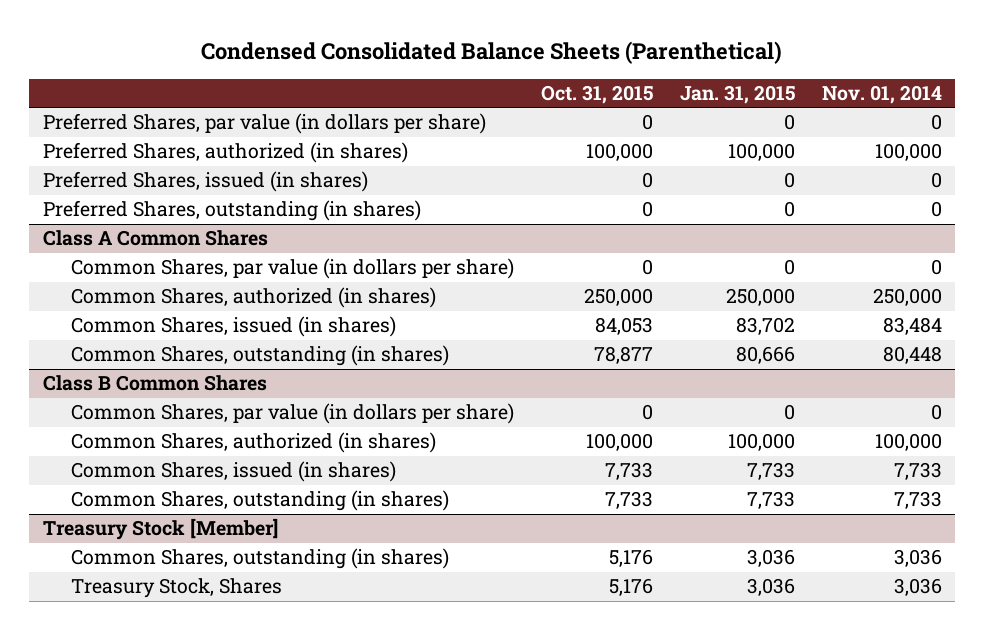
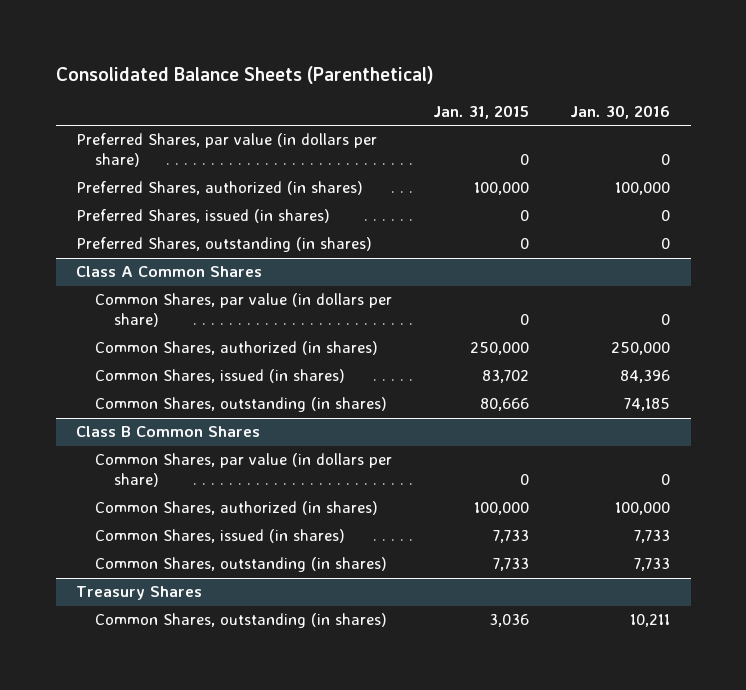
- Condensed Consolidated Balance Sheets (Parenthetical)
+ Consolidated Balance Sheets (Parenthetical)
- | Oct. 31, 2015 | Jan. 31, 2015 | Nov. 01, 2014
+ | Jan. 31, 2015 | Jan. 30, 2016
- Treasury Stock [Member]
+ Treasury Shares
- Treasury Stock, Shares | 5,176 | 3,036 | 3,036

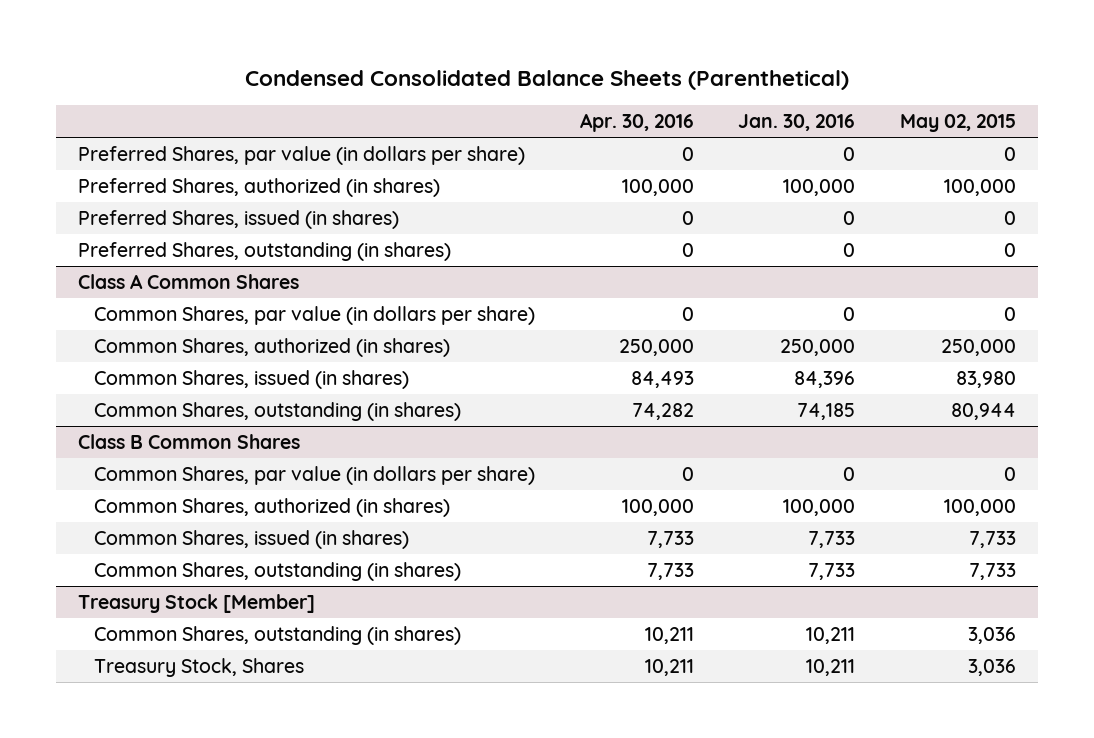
- Consolidated Balance Sheets (Parenthetical)
+ Condensed Consolidated Balance Sheets (Parenthetical)
- | Jan. 31, 2015 | Jan. 30, 2016
+ | Apr. 30, 2016 | Jan. 30, 2016 | May 02, 2015
- Treasury Shares
+ Treasury Stock [Member]
+ Treasury Stock, Shares | 10,211 | 10,211 | 3,036

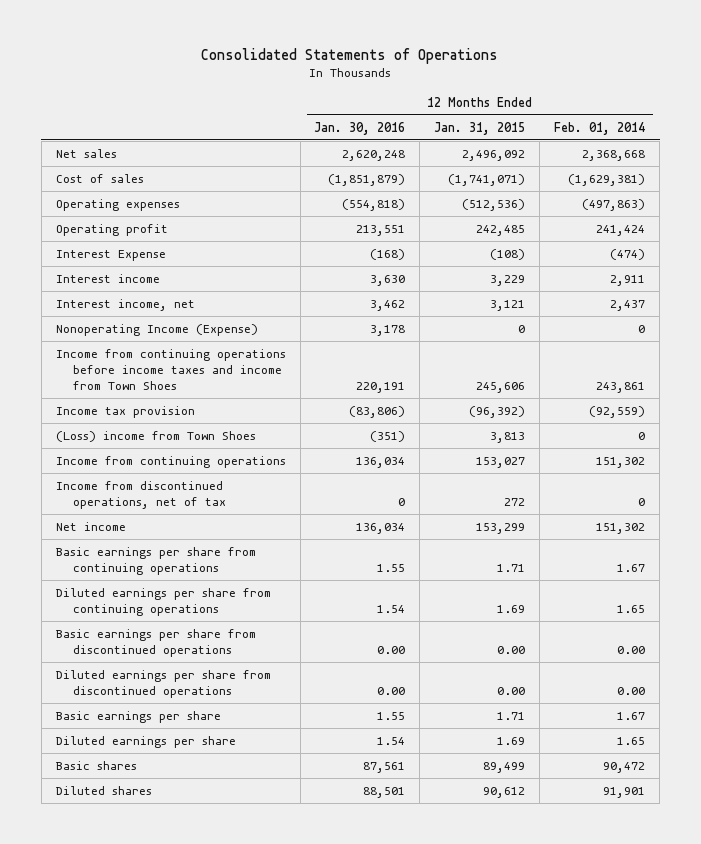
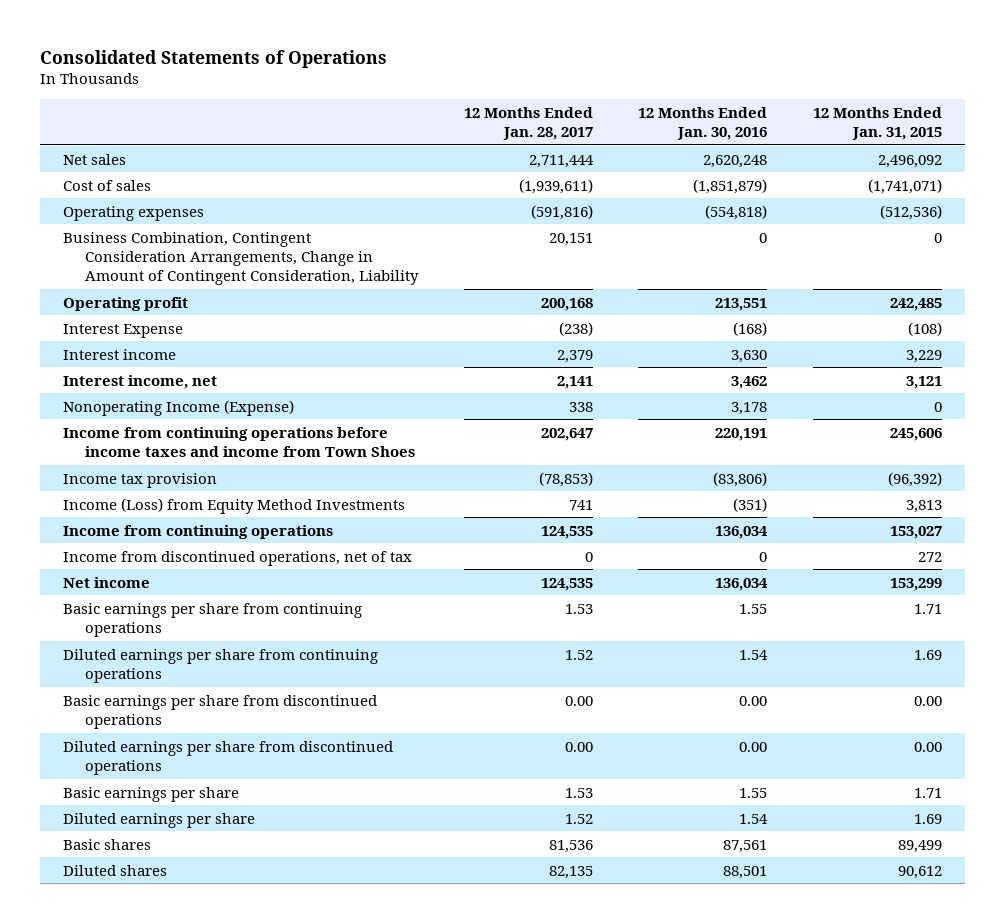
- | 12 Months Ended Jan. 30, 2016 | 12 Months Ended Jan. 31, 2015 | 12 Months Ended Feb. 01, 2014
+ | 12 Months Ended Jan. 28, 2017 | 12 Months Ended Jan. 30, 2016 | 12 Months Ended Jan. 31, 2015
+ Business Combination, Contingent Consideration Arrangements, Change in Amount of Contingent Consideration, Liability | 20,151 | 0 | 0
- (Loss) income from Town Shoes | (351) | 3,813 | 0
+ Income (Loss) from Equity Method Investments | 741 | (351) | 3,813

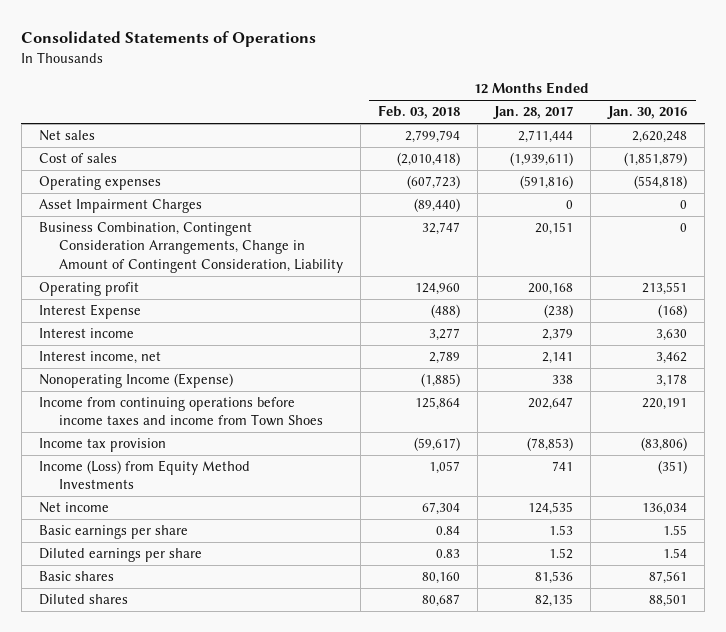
- | 12 Months Ended Jan. 28, 2017 | 12 Months Ended Jan. 30, 2016 | 12 Months Ended Jan. 31, 2015
+ | 12 Months Ended Feb. 03, 2018 | 12 Months Ended Jan. 28, 2017 | 12 Months Ended Jan. 30, 2016
+ Asset Impairment Charges | (89,440) | 0 | 0
- Income from continuing operations | 124,535 | 136,034 | 153,027
- Income from discontinued operations, net of tax | 0 | 0 | 272
- Basic earnings per share from continuing operations | 1.53 | 1.55 | 1.71
- Diluted earnings per share from continuing operations | 1.52 | 1.54 | 1.69
- Basic earnings per share from discontinued operations | 0.00 | 0.00 | 0.00
- Diluted earnings per share from discontinued operations | 0.00 | 0.00 | 0.00

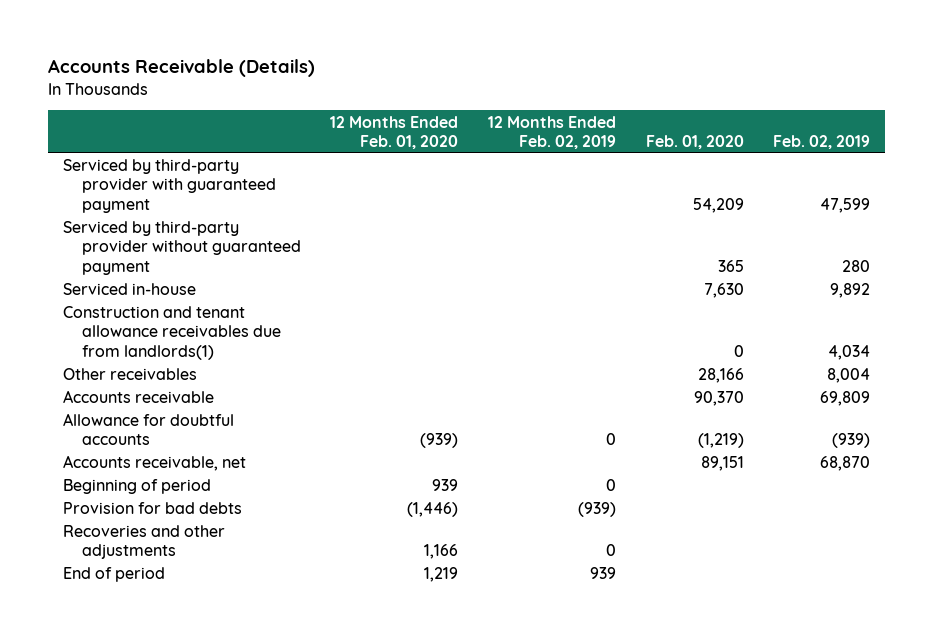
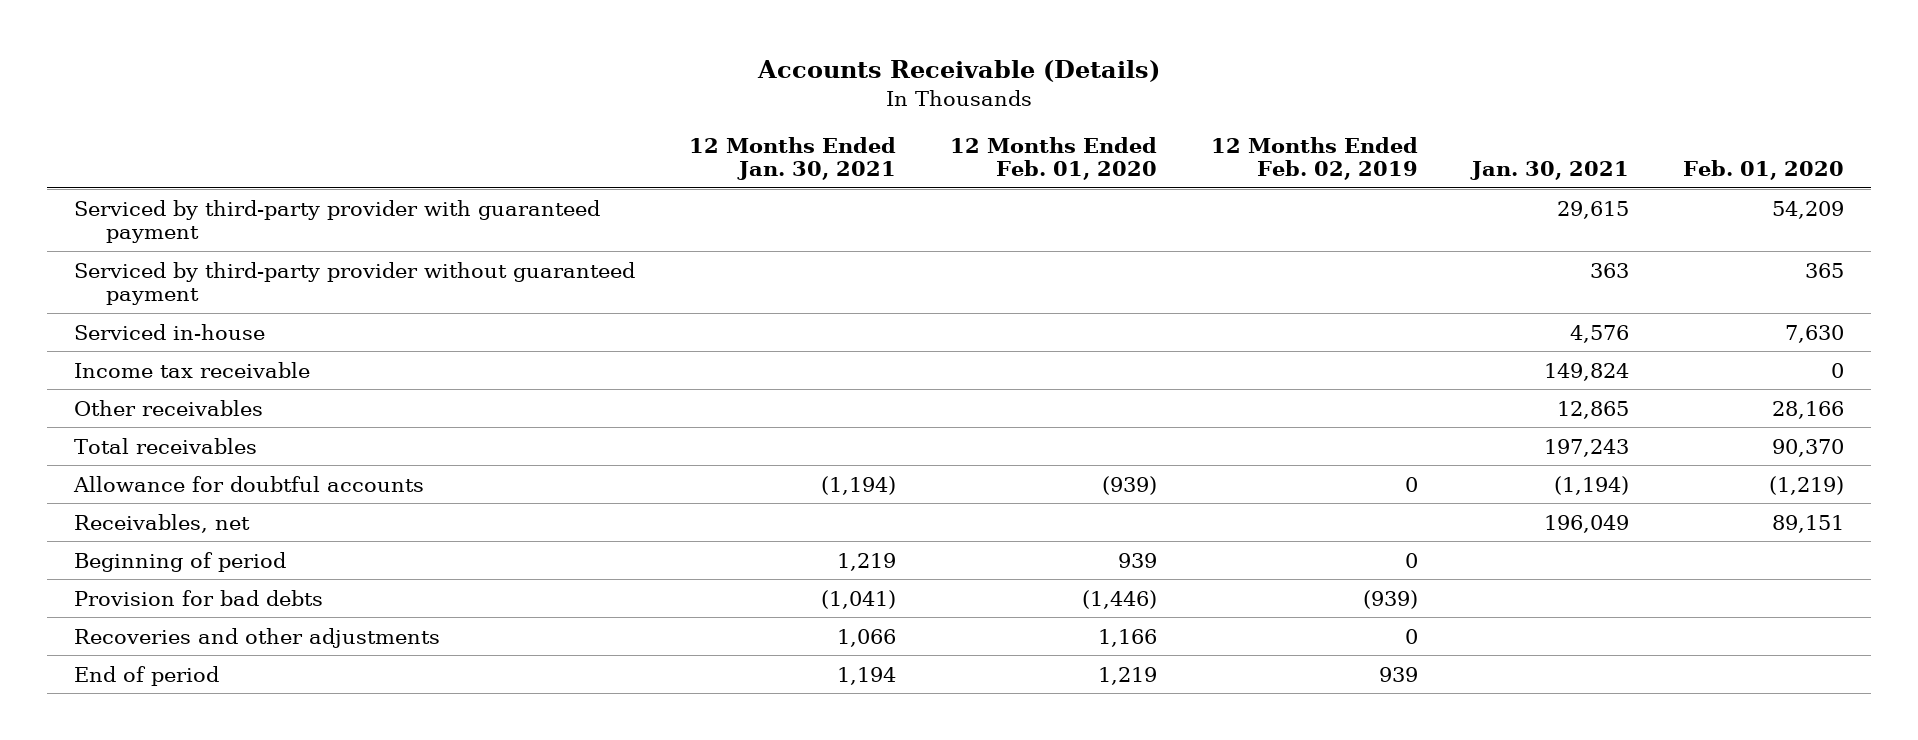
- | 12 Months Ended Feb. 01, 2020 | 12 Months Ended Feb. 02, 2019 | Feb. 01, 2020 | Feb. 02, 2019
+ | 12 Months Ended Jan. 30, 2021 | 12 Months Ended Feb. 01, 2020 | 12 Months Ended Feb. 02, 2019 | Jan. 30, 2021 | Feb. 01, 2020
- Construction and tenant allowance receivables due from landlords(1) | | | 0 | 4,034
+ Income tax receivable | | | | 149,824 | 0
- Accounts receivable | | | 90,370 | 69,809
+ Total receivables | | | | 197,243 | 90,370
- Accounts receivable, net | | | 89,151 | 68,870
+ Receivables, net | | | | 196,049 | 89,151

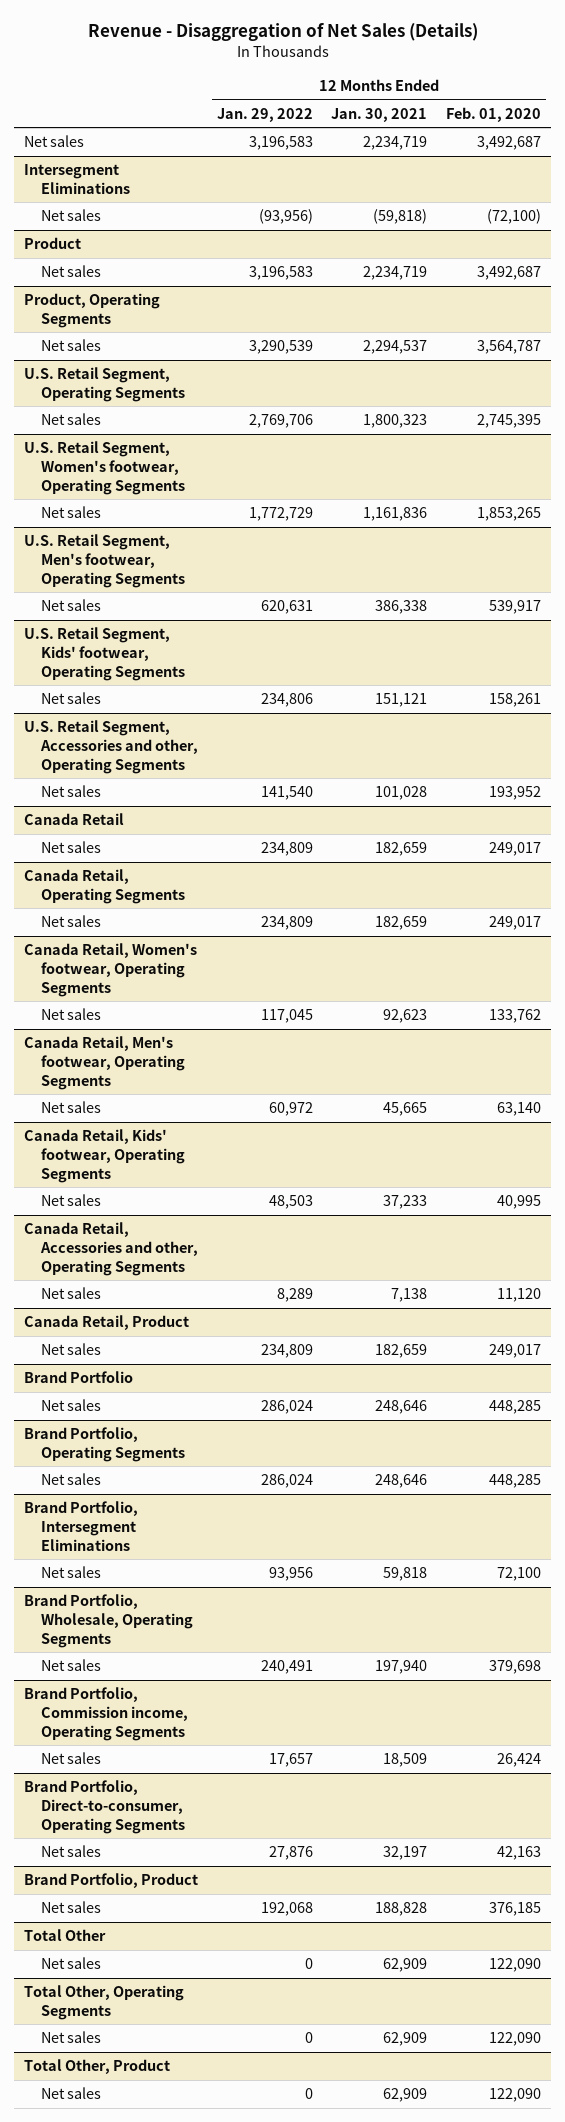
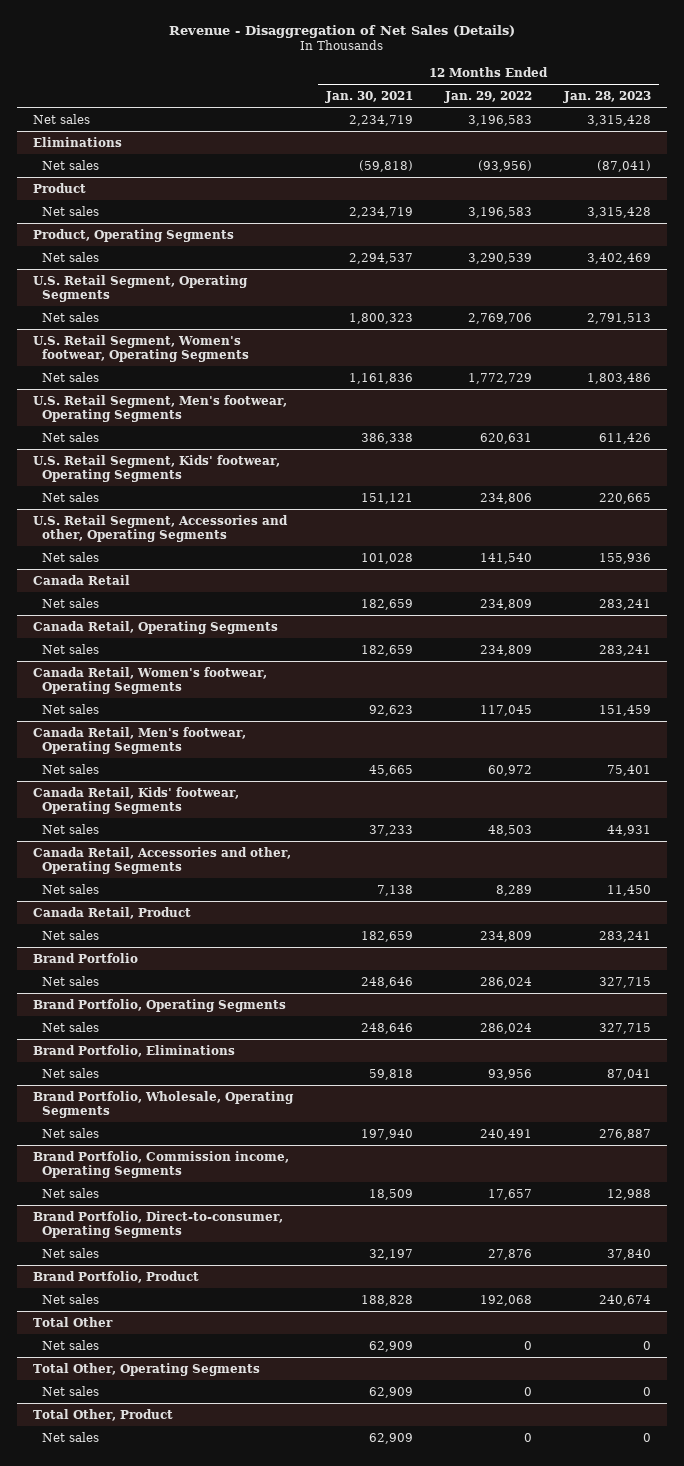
- | 12 Months Ended Jan. 29, 2022 | 12 Months Ended Jan. 30, 2021 | 12 Months Ended Feb. 01, 2020
+ | 12 Months Ended Jan. 30, 2021 | 12 Months Ended Jan. 29, 2022 | 12 Months Ended Jan. 28, 2023
- Intersegment Eliminations
+ Eliminations
- Brand Portfolio, Intersegment Eliminations
+ Brand Portfolio, Eliminations

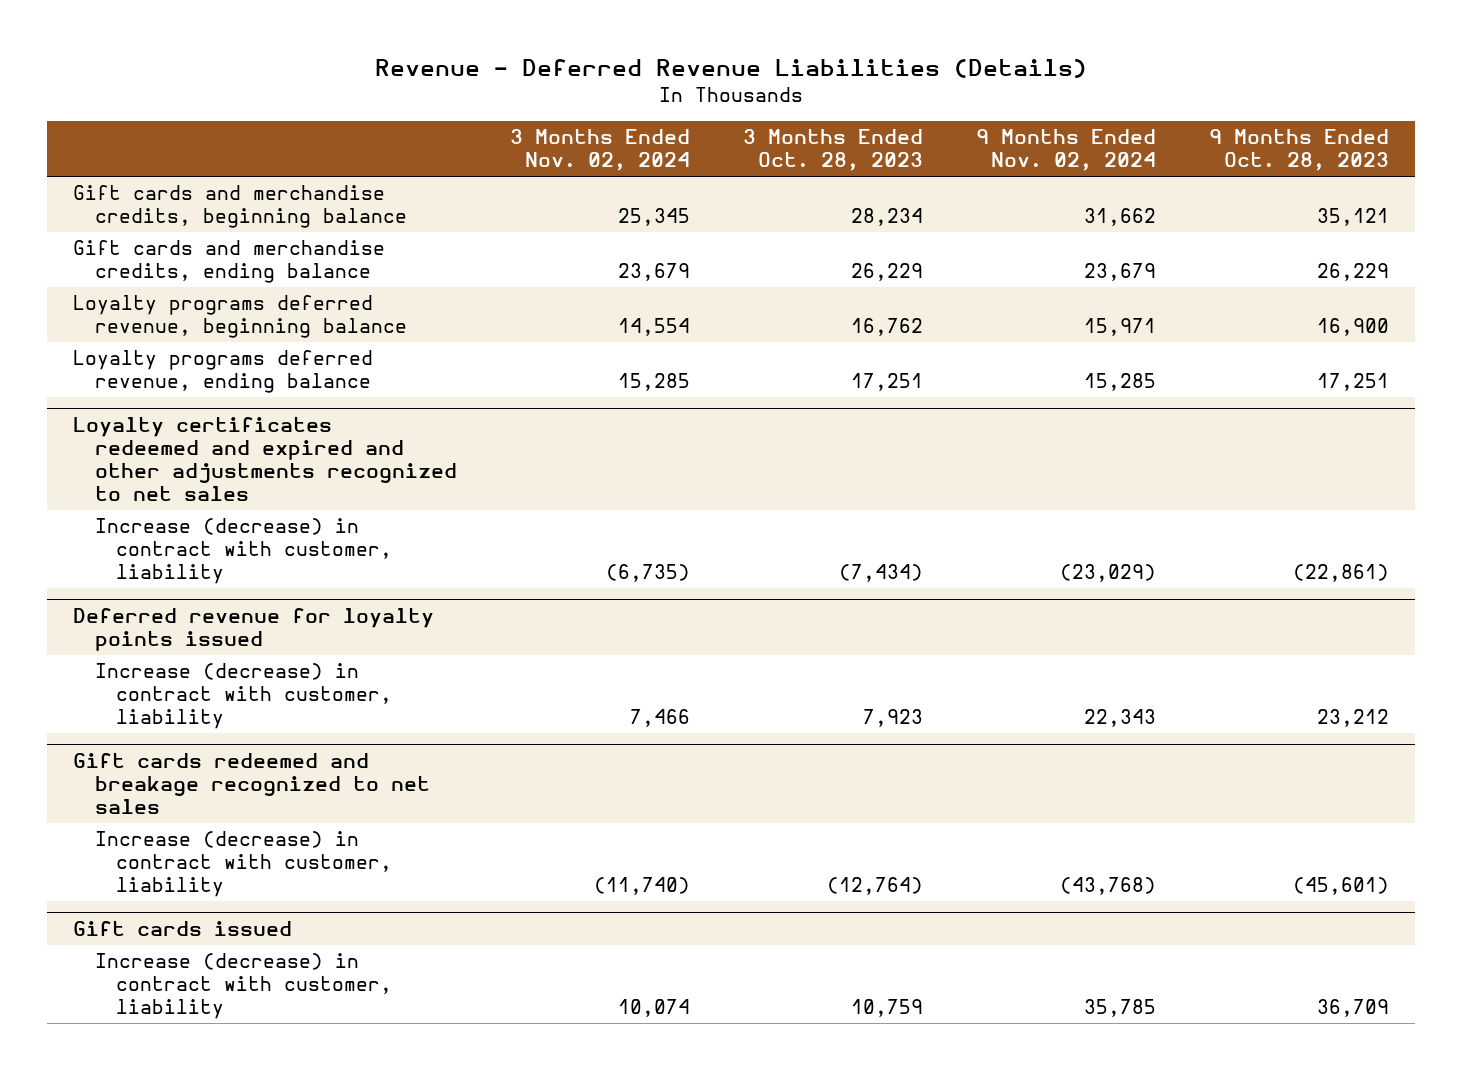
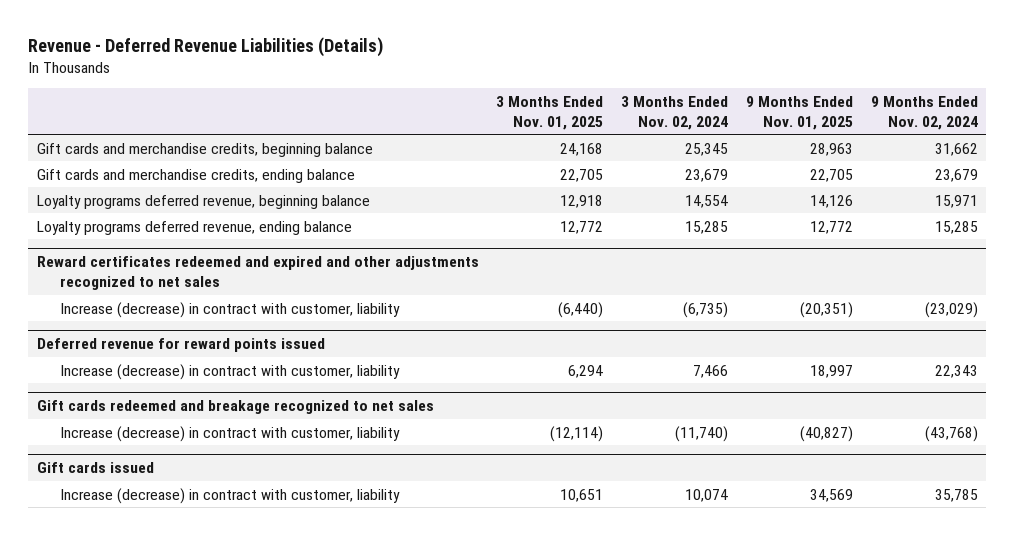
- | 3 Months Ended Nov. 02, 2024 | 3 Months Ended Oct. 28, 2023 | 9 Months Ended Nov. 02, 2024 | 9 Months Ended Oct. 28, 2023
+ | 3 Months Ended Nov. 01, 2025 | 3 Months Ended Nov. 02, 2024 | 9 Months Ended Nov. 01, 2025 | 9 Months Ended Nov. 02, 2024
- Loyalty certificates redeemed and expired and other adjustments recognized to net sales
+ Reward certificates redeemed and expired and other adjustments recognized to net sales
- Deferred revenue for loyalty points issued
+ Deferred revenue for reward points issued

